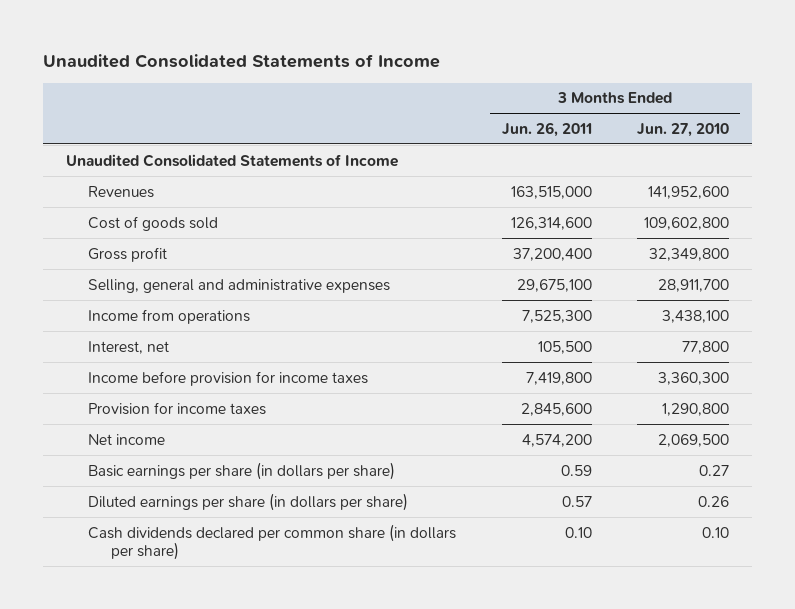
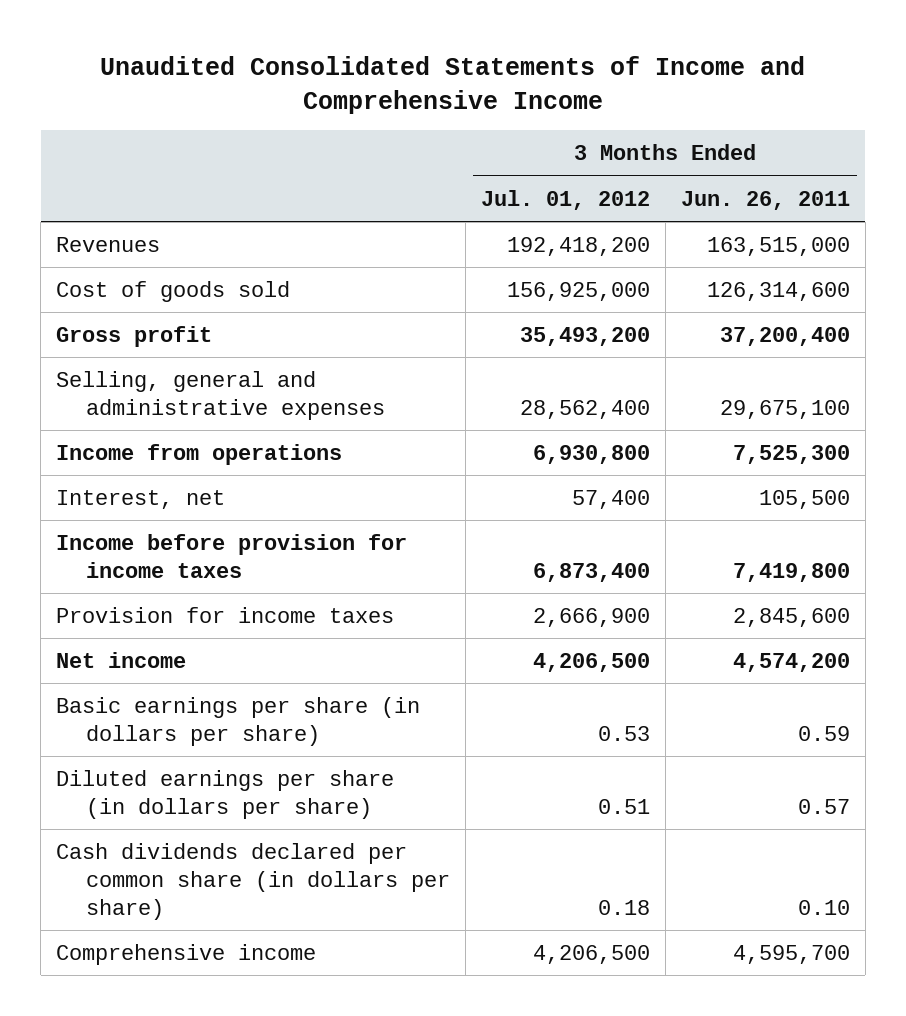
- Unaudited Consolidated Statements of Income
+ Unaudited Consolidated Statements of Income and Comprehensive Income
- | 3 Months Ended Jun. 26, 2011 | 3 Months Ended Jun. 27, 2010
+ | 3 Months Ended Jul. 01, 2012 | 3 Months Ended Jun. 26, 2011
- Unaudited Consolidated Statements of Income
+ Comprehensive income | 4,206,500 | 4,595,700

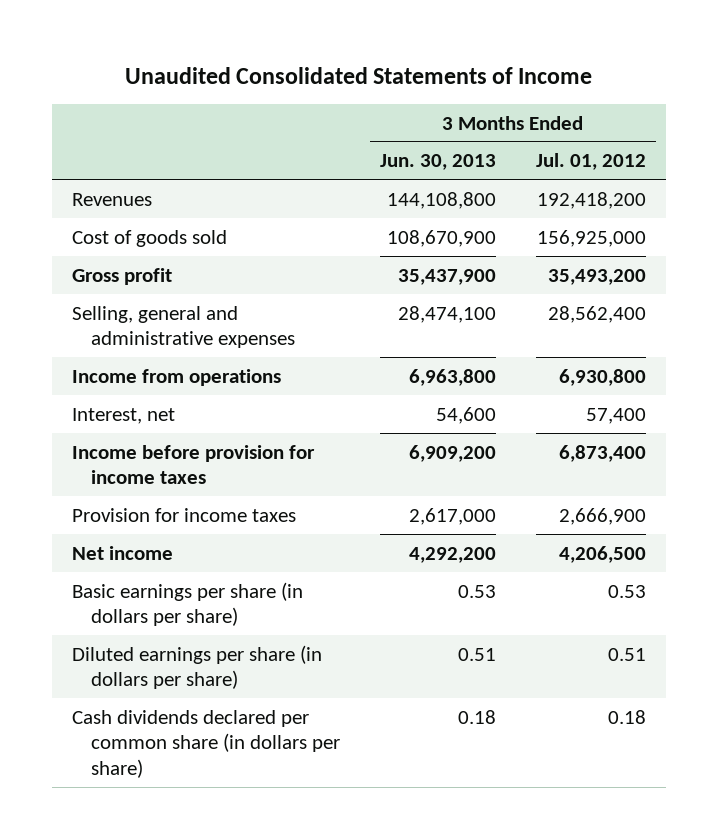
- Unaudited Consolidated Statements of Income and Comprehensive Income
+ Unaudited Consolidated Statements of Income
- | 3 Months Ended Jul. 01, 2012 | 3 Months Ended Jun. 26, 2011
+ | 3 Months Ended Jun. 30, 2013 | 3 Months Ended Jul. 01, 2012
- Comprehensive income | 4,206,500 | 4,595,700

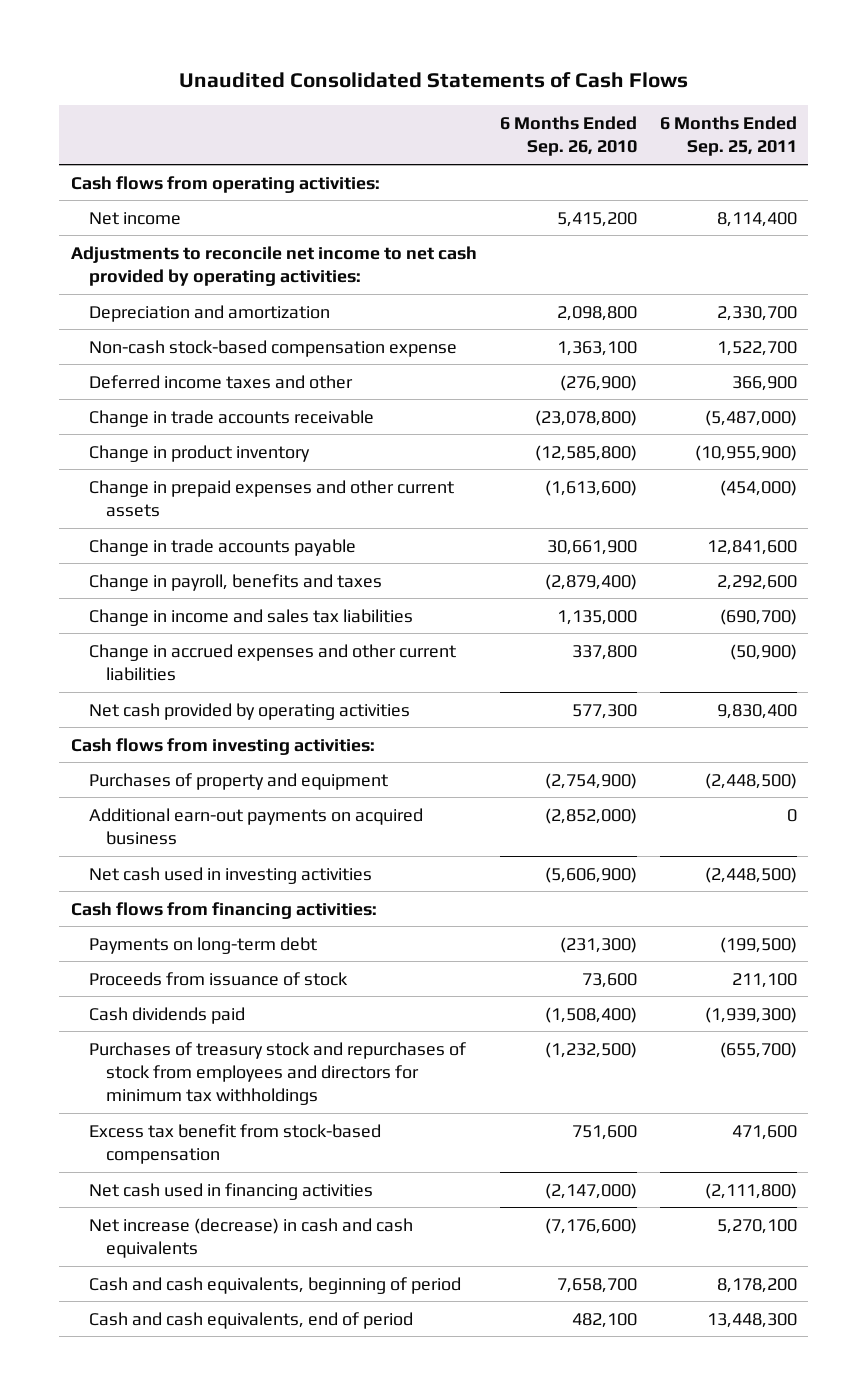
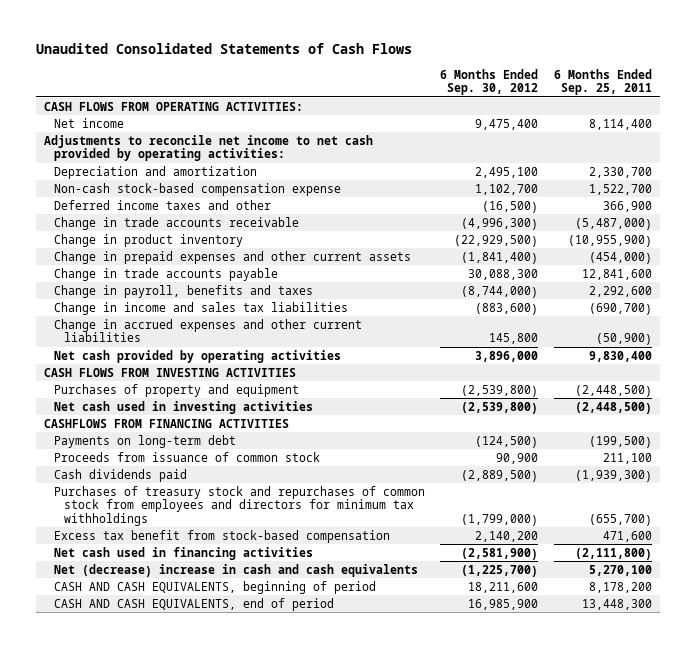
- | 6 Months Ended Sep. 26, 2010 | 6 Months Ended Sep. 25, 2011
+ | 6 Months Ended Sep. 30, 2012 | 6 Months Ended Sep. 25, 2011
- Cash flows from operating activities:
+ CASH FLOWS FROM OPERATING ACTIVITIES:
- Cash flows from investing activities:
+ CASH FLOWS FROM INVESTING ACTIVITIES
- Additional earn-out payments on acquired business | (2,852,000) | 0
- Cash flows from financing activities:
+ CASHFLOWS FROM FINANCING ACTIVITIES
- Proceeds from issuance of stock | 73,600 | 211,100
+ Proceeds from issuance of common stock | 90,900 | 211,100
- Purchases of treasury stock and repurchases of stock from employees and directors for minimum tax withholdings | (1,232,500) | (655,700)
+ Purchases of treasury stock and repurchases of common stock from employees and directors for minimum tax withholdings | (1,799,000) | (655,700)
- Net increase (decrease) in cash and cash equivalents | (7,176,600) | 5,270,100
- Cash and cash equivalents, beginning of period | 7,658,700 | 8,178,200
- Cash and cash equivalents, end of period | 482,100 | 13,448,300
+ Net (decrease) increase in cash and cash equivalents | (1,225,700) | 5,270,100
+ CASH AND CASH EQUIVALENTS, beginning of period | 18,211,600 | 8,178,200
+ CASH AND CASH EQUIVALENTS, end of period | 16,985,900 | 13,448,300

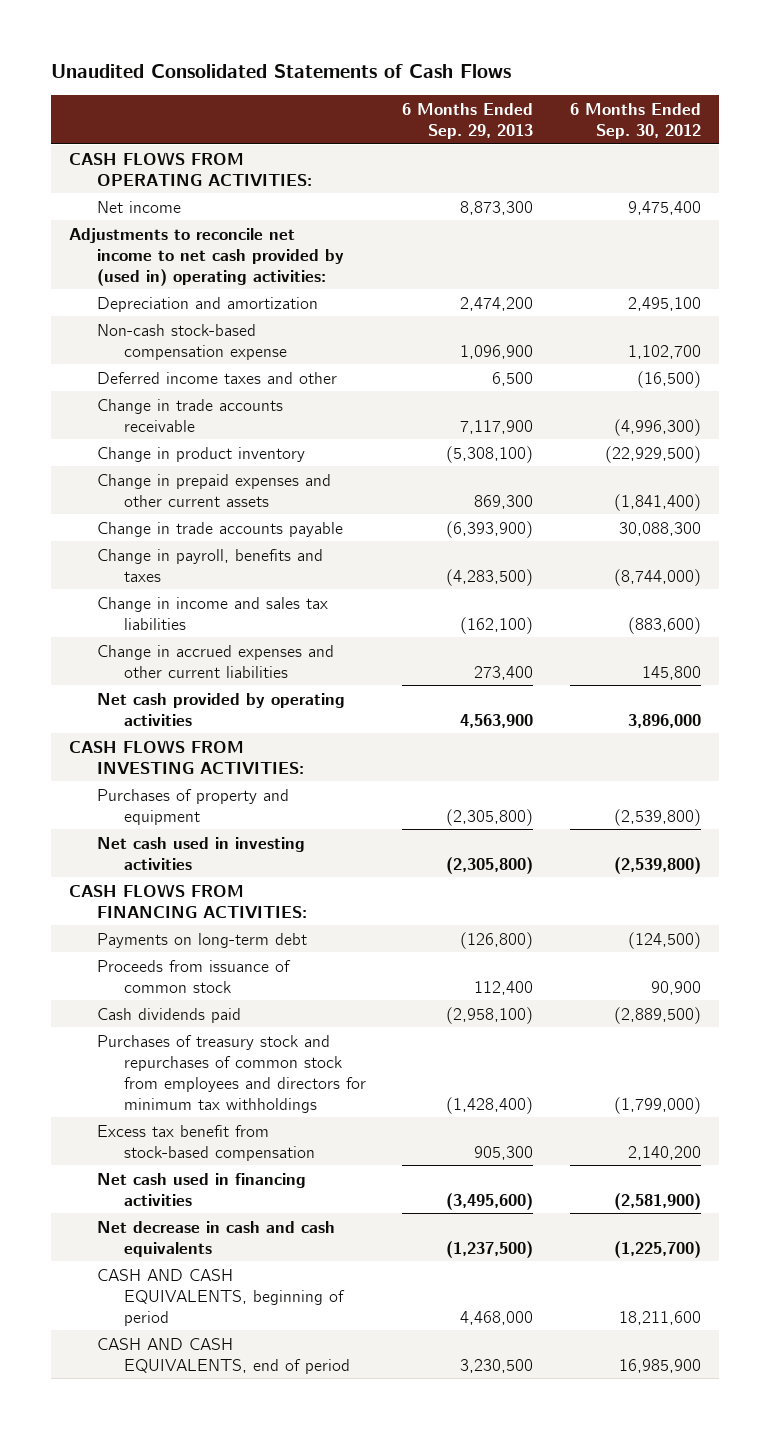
- | 6 Months Ended Sep. 30, 2012 | 6 Months Ended Sep. 25, 2011
+ | 6 Months Ended Sep. 29, 2013 | 6 Months Ended Sep. 30, 2012
- Adjustments to reconcile net income to net cash provided by operating activities:
+ Adjustments to reconcile net income to net cash provided by (used in) operating activities:
- CASH FLOWS FROM INVESTING ACTIVITIES
+ CASH FLOWS FROM INVESTING ACTIVITIES:
- CASHFLOWS FROM FINANCING ACTIVITIES
+ CASH FLOWS FROM FINANCING ACTIVITIES:
- Net (decrease) increase in cash and cash equivalents | (1,225,700) | 5,270,100
+ Net decrease in cash and cash equivalents | (1,237,500) | (1,225,700)

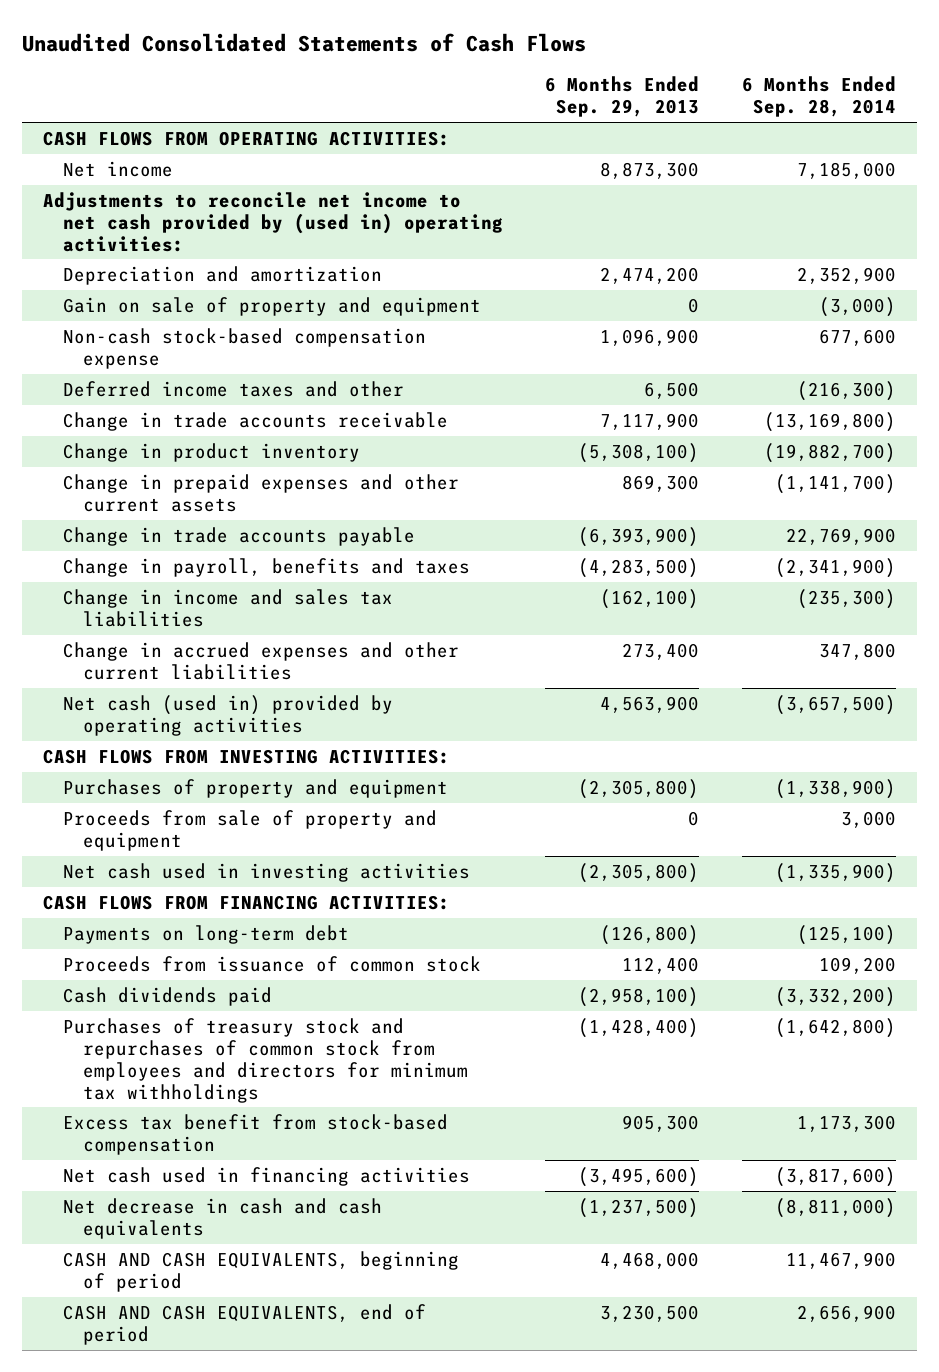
- | 6 Months Ended Sep. 29, 2013 | 6 Months Ended Sep. 30, 2012
+ | 6 Months Ended Sep. 29, 2013 | 6 Months Ended Sep. 28, 2014
+ Gain on sale of property and equipment | 0 | (3,000)
- Net cash provided by operating activities | 4,563,900 | 3,896,000
+ Net cash (used in) provided by operating activities | 4,563,900 | (3,657,500)
+ Proceeds from sale of property and equipment | 0 | 3,000

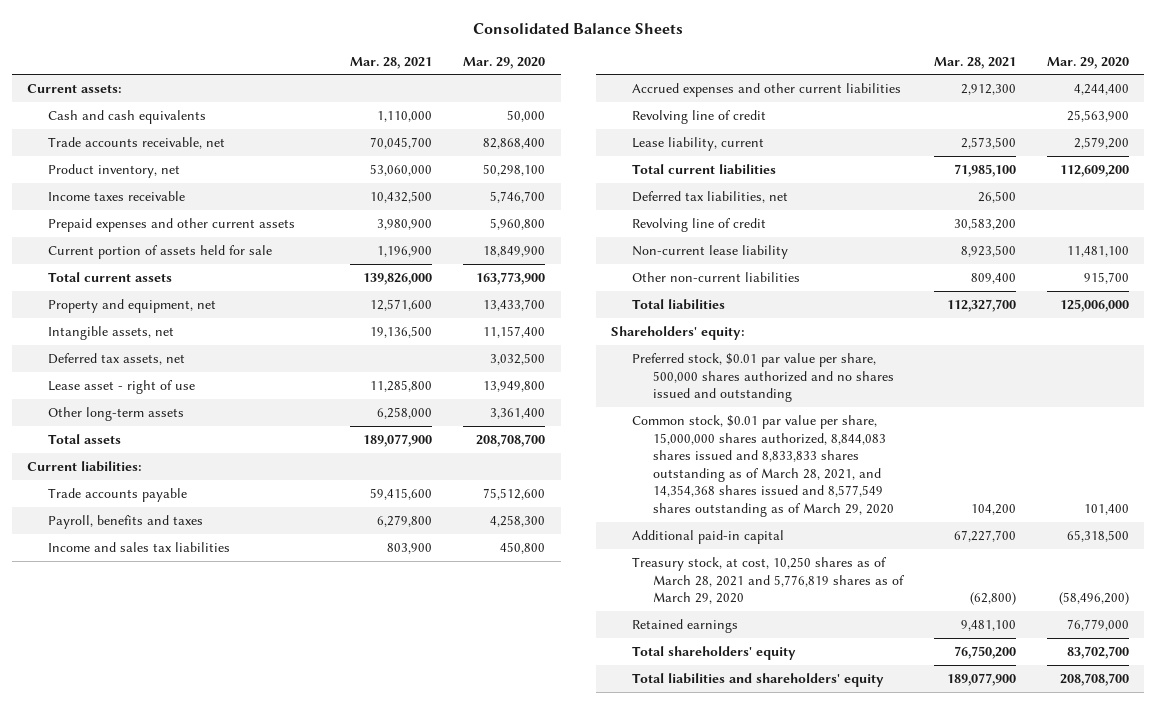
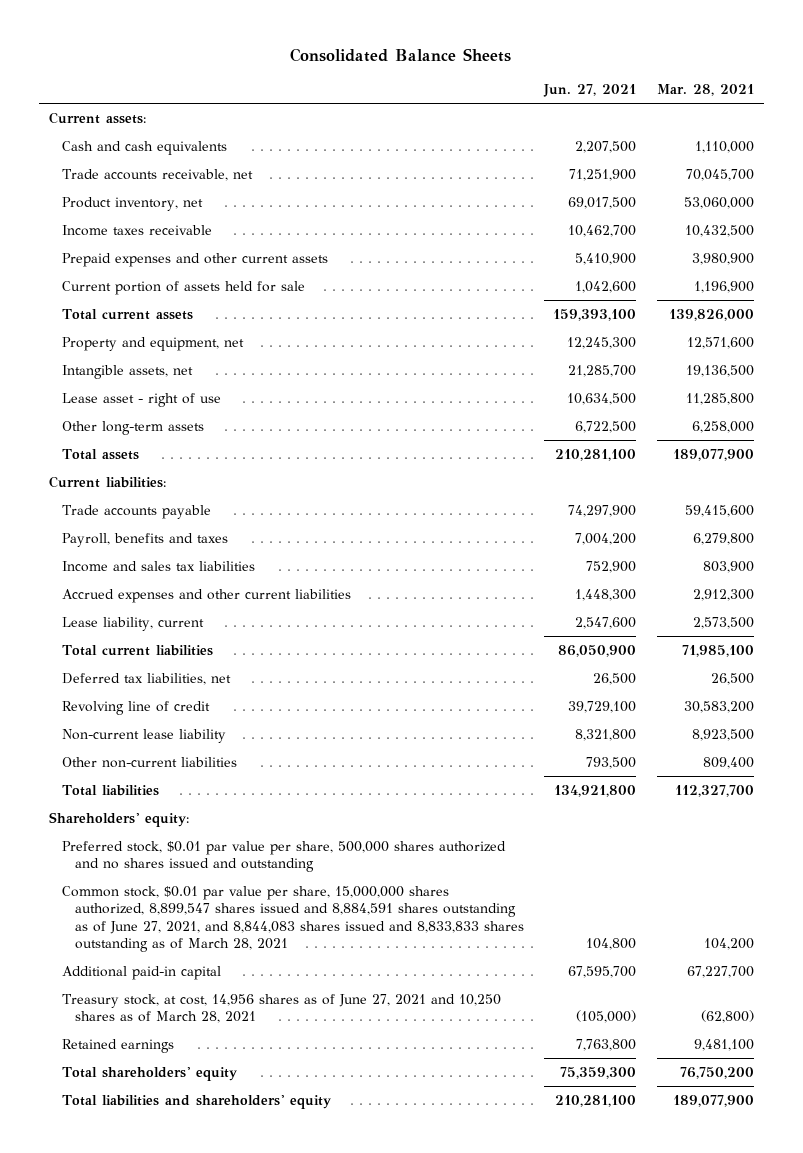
- | Mar. 28, 2021 | Mar. 29, 2020
+ | Jun. 27, 2021 | Mar. 28, 2021
- Deferred tax assets, net | | 3,032,500
- Revolving line of credit | | 25,563,900
- Common stock, $0.01 par value per share, 15,000,000 shares authorized, 8,844,083 shares issued and 8,833,833 shares outstanding as of March 28, 2021, and 14,354,368 shares issued and 8,577,549 shares outstanding as of March 29, 2020 | 104,200 | 101,400
+ Common stock, $0.01 par value per share, 15,000,000 shares authorized, 8,899,547 shares issued and 8,884,591 shares outstanding as of June 27, 2021, and 8,844,083 shares issued and 8,833,833 shares outstanding as of March 28, 2021 | 104,800 | 104,200
- Treasury stock, at cost, 10,250 shares as of March 28, 2021 and 5,776,819 shares as of March 29, 2020 | (62,800) | (58,496,200)
+ Treasury stock, at cost, 14,956 shares as of June 27, 2021 and 10,250 shares as of March 28, 2021 | (105,000) | (62,800)

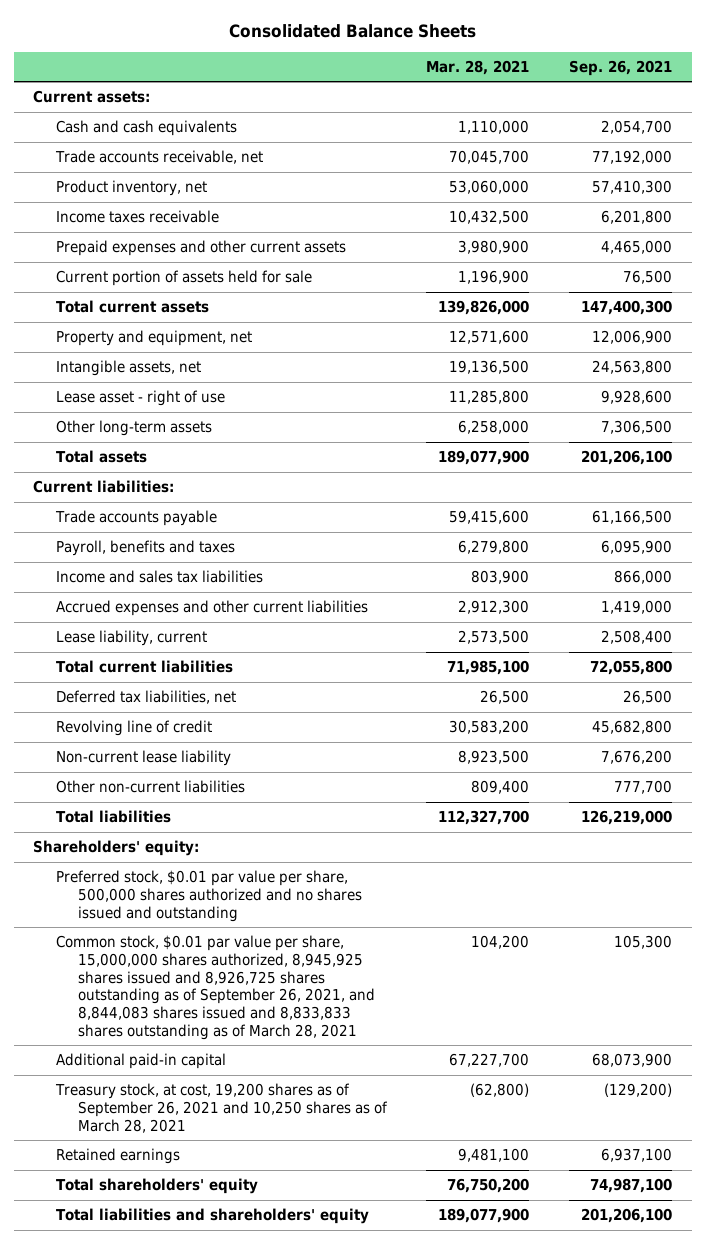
- | Jun. 27, 2021 | Mar. 28, 2021
+ | Mar. 28, 2021 | Sep. 26, 2021
- Common stock, $0.01 par value per share, 15,000,000 shares authorized, 8,899,547 shares issued and 8,884,591 shares outstanding as of June 27, 2021, and 8,844,083 shares issued and 8,833,833 shares outstanding as of March 28, 2021 | 104,800 | 104,200
+ Common stock, $0.01 par value per share, 15,000,000 shares authorized, 8,945,925 shares issued and 8,926,725 shares outstanding as of September 26, 2021, and 8,844,083 shares issued and 8,833,833 shares outstanding as of March 28, 2021 | 104,200 | 105,300
- Treasury stock, at cost, 14,956 shares as of June 27, 2021 and 10,250 shares as of March 28, 2021 | (105,000) | (62,800)
+ Treasury stock, at cost, 19,200 shares as of September 26, 2021 and 10,250 shares as of March 28, 2021 | (62,800) | (129,200)

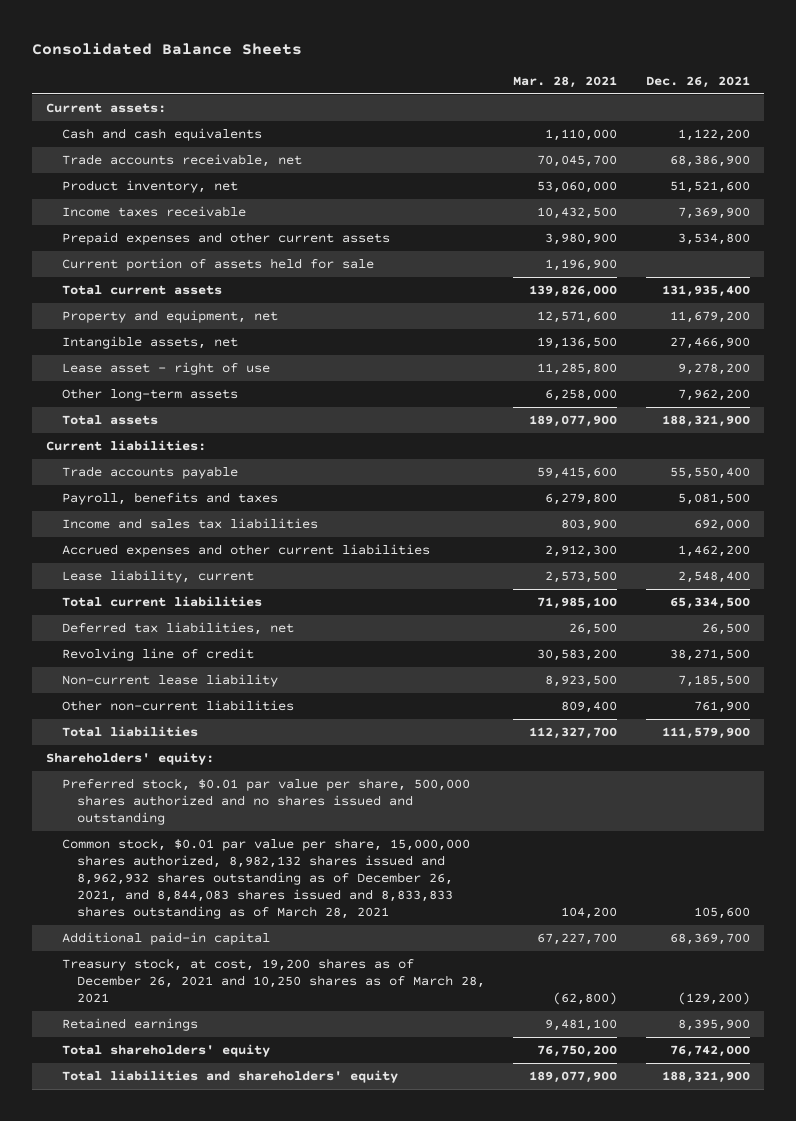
- | Mar. 28, 2021 | Sep. 26, 2021
+ | Mar. 28, 2021 | Dec. 26, 2021
- Common stock, $0.01 par value per share, 15,000,000 shares authorized, 8,945,925 shares issued and 8,926,725 shares outstanding as of September 26, 2021, and 8,844,083 shares issued and 8,833,833 shares outstanding as of March 28, 2021 | 104,200 | 105,300
+ Common stock, $0.01 par value per share, 15,000,000 shares authorized, 8,982,132 shares issued and 8,962,932 shares outstanding as of December 26, 2021, and 8,844,083 shares issued and 8,833,833 shares outstanding as of March 28, 2021 | 104,200 | 105,600
- Treasury stock, at cost, 19,200 shares as of September 26, 2021 and 10,250 shares as of March 28, 2021 | (62,800) | (129,200)
+ Treasury stock, at cost, 19,200 shares as of December 26, 2021 and 10,250 shares as of March 28, 2021 | (62,800) | (129,200)

